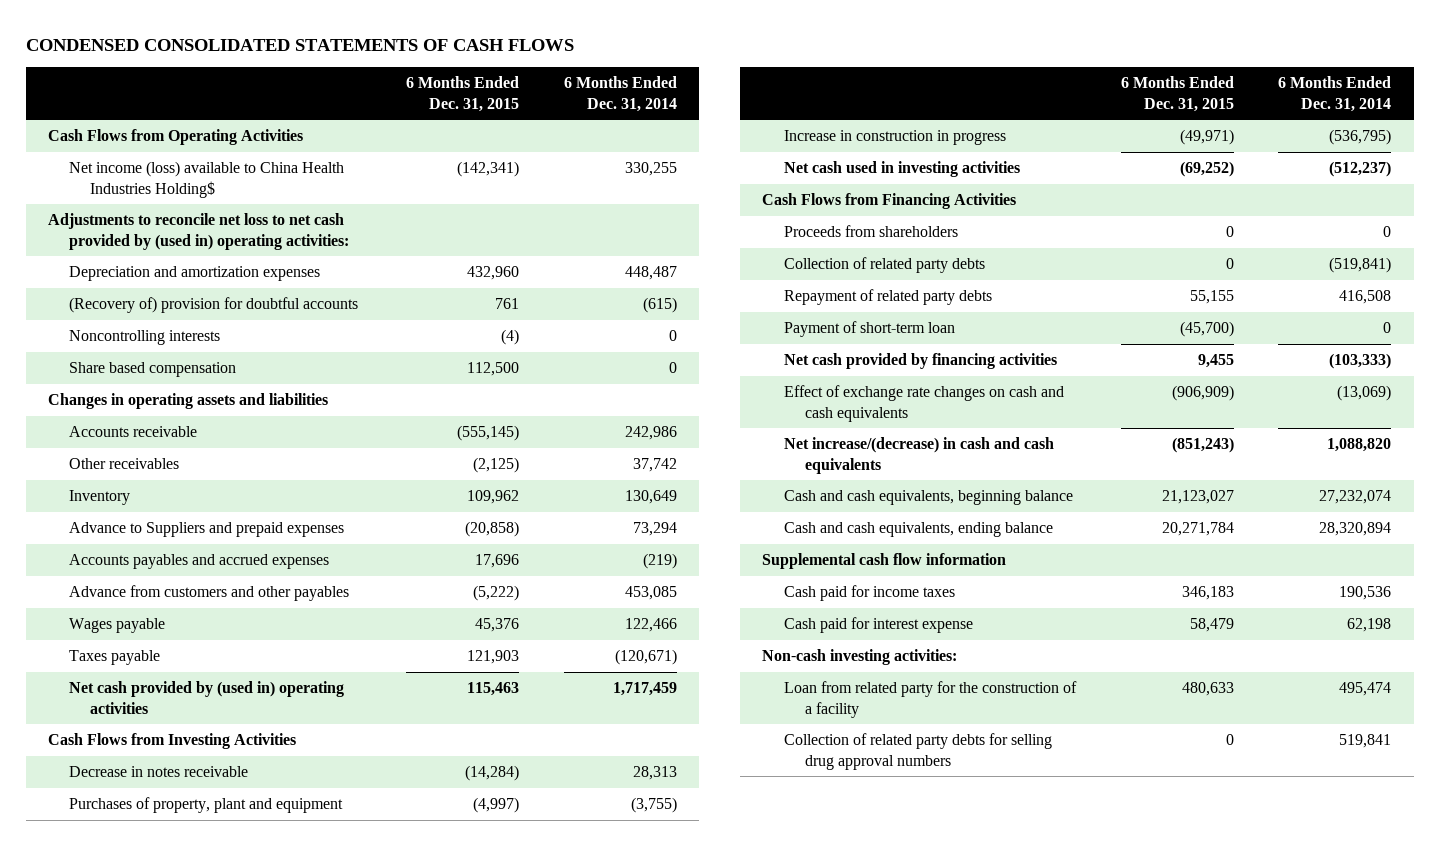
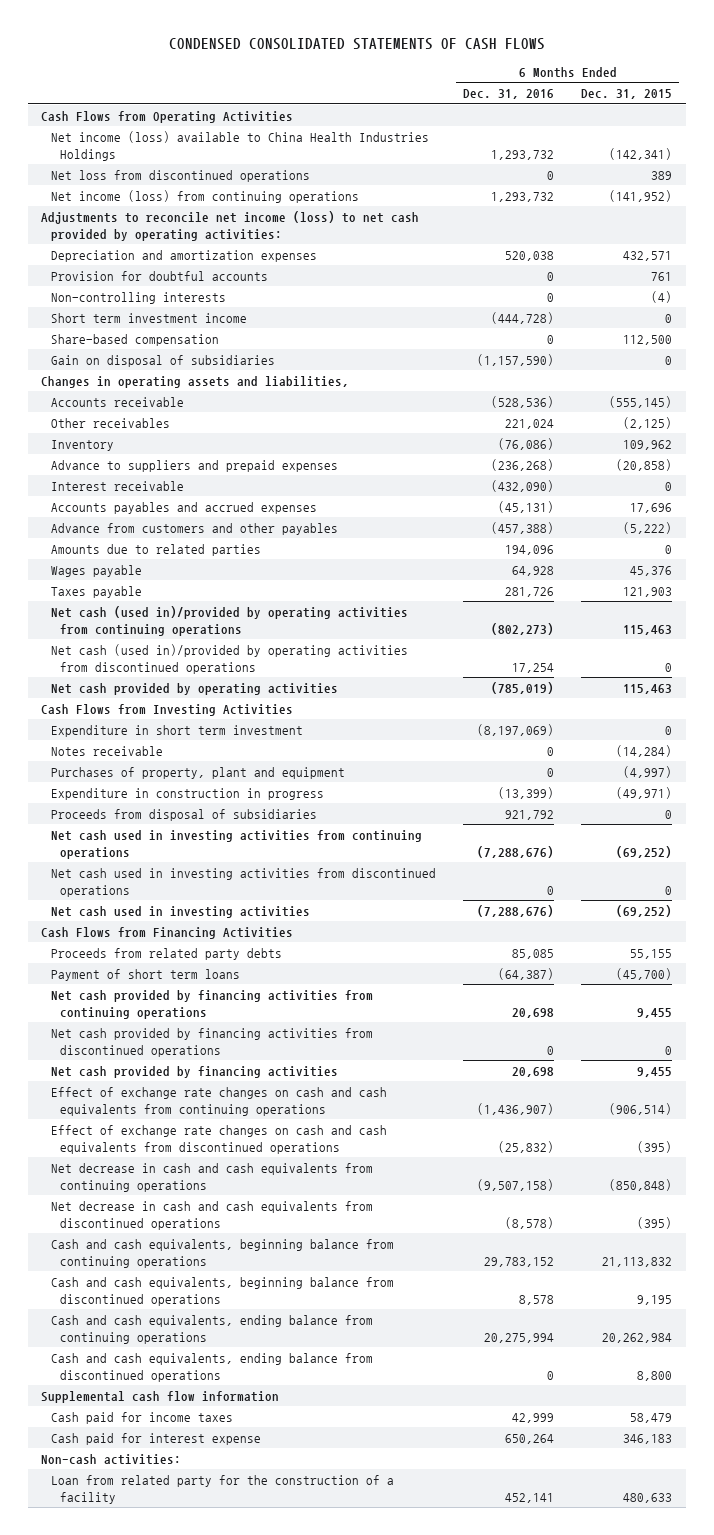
- | 6 Months Ended Dec. 31, 2015 | 6 Months Ended Dec. 31, 2014
+ | 6 Months Ended Dec. 31, 2016 | 6 Months Ended Dec. 31, 2015
- Net income (loss) available to China Health Industries Holding$ | (142,341) | 330,255
- Adjustments to reconcile net loss to net cash provided by (used in) operating activities:
- Depreciation and amortization expenses | 432,960 | 448,487
- (Recovery of) provision for doubtful accounts | 761 | (615)
- Noncontrolling interests | (4) | 0
- Share based compensation | 112,500 | 0
- Changes in operating assets and liabilities
+ Net income (loss) available to China Health Industries Holdings | 1,293,732 | (142,341)
+ Net loss from discontinued operations | 0 | 389
+ Net income (loss) from continuing operations | 1,293,732 | (141,952)
+ Adjustments to reconcile net income (loss) to net cash provided by operating activities:
+ Depreciation and amortization expenses | 520,038 | 432,571
+ Provision for doubtful accounts | 0 | 761
+ Non-controlling interests | 0 | (4)
+ Short term investment income | (444,728) | 0
+ Share-based compensation | 0 | 112,500
+ Gain on disposal of subsidiaries | (1,157,590) | 0
+ Changes in operating assets and liabilities,
- Advance to Suppliers and prepaid expenses | (20,858) | 73,294
+ Advance to suppliers and prepaid expenses | (236,268) | (20,858)
+ Interest receivable | (432,090) | 0
+ Amounts due to related parties | 194,096 | 0
- Net cash provided by (used in) operating activities | 115,463 | 1,717,459
+ Net cash (used in)/provided by operating activities from continuing operations | (802,273) | 115,463
+ Net cash (used in)/provided by operating activities from discontinued operations | 17,254 | 0
+ Net cash provided by operating activities | (785,019) | 115,463
- Decrease in notes receivable | (14,284) | 28,313
+ Expenditure in short term investment | (8,197,069) | 0
+ Notes receivable | 0 | (14,284)
- Increase in construction in progress | (49,971) | (536,795)
+ Expenditure in construction in progress | (13,399) | (49,971)
+ Proceeds from disposal of subsidiaries | 921,792 | 0
+ Net cash used in investing activities from continuing operations | (7,288,676) | (69,252)
+ Net cash used in investing activities from discontinued operations | 0 | 0
- Proceeds from shareholders | 0 | 0
- Collection of related party debts | 0 | (519,841)
- Repayment of related party debts | 55,155 | 416,508
- Payment of short-term loan | (45,700) | 0
+ Proceeds from related party debts | 85,085 | 55,155
+ Payment of short term loans | (64,387) | (45,700)
+ Net cash provided by financing activities from continuing operations | 20,698 | 9,455
+ Net cash provided by financing activities from discontinued operations | 0 | 0
- Effect of exchange rate changes on cash and cash equivalents | (906,909) | (13,069)
- Net increase/(decrease) in cash and cash equivalents | (851,243) | 1,088,820
- Cash and cash equivalents, beginning balance | 21,123,027 | 27,232,074
- Cash and cash equivalents, ending balance | 20,271,784 | 28,320,894
+ Effect of exchange rate changes on cash and cash equivalents from continuing operations | (1,436,907) | (906,514)
+ Effect of exchange rate changes on cash and cash equivalents from discontinued operations | (25,832) | (395)
+ Net decrease in cash and cash equivalents from continuing operations | (9,507,158) | (850,848)
+ Net decrease in cash and cash equivalents from discontinued operations | (8,578) | (395)
+ Cash and cash equivalents, beginning balance from continuing operations | 29,783,152 | 21,113,832
+ Cash and cash equivalents, beginning balance from discontinued operations | 8,578 | 9,195
+ Cash and cash equivalents, ending balance from continuing operations | 20,275,994 | 20,262,984
+ Cash and cash equivalents, ending balance from discontinued operations | 0 | 8,800
- Cash paid for income taxes | 346,183 | 190,536
- Cash paid for interest expense | 58,479 | 62,198
- Non-cash investing activities:
+ Cash paid for income taxes | 42,999 | 58,479
+ Cash paid for interest expense | 650,264 | 346,183
+ Non-cash activities:
- Collection of related party debts for selling drug approval numbers | 0 | 519,841

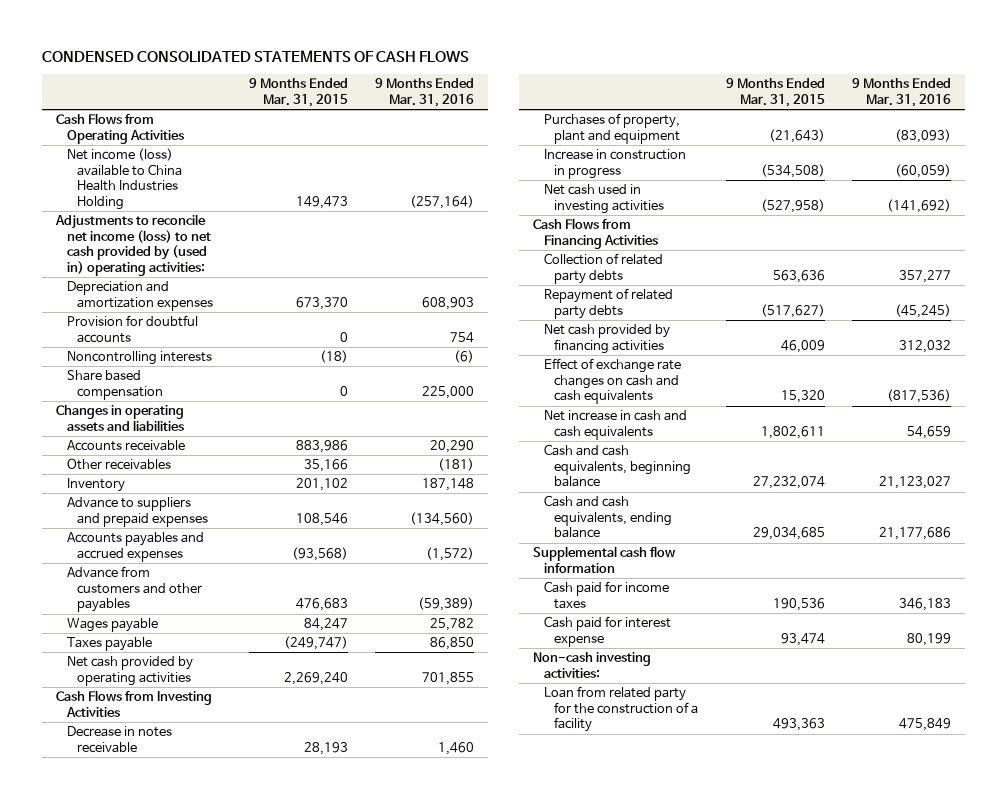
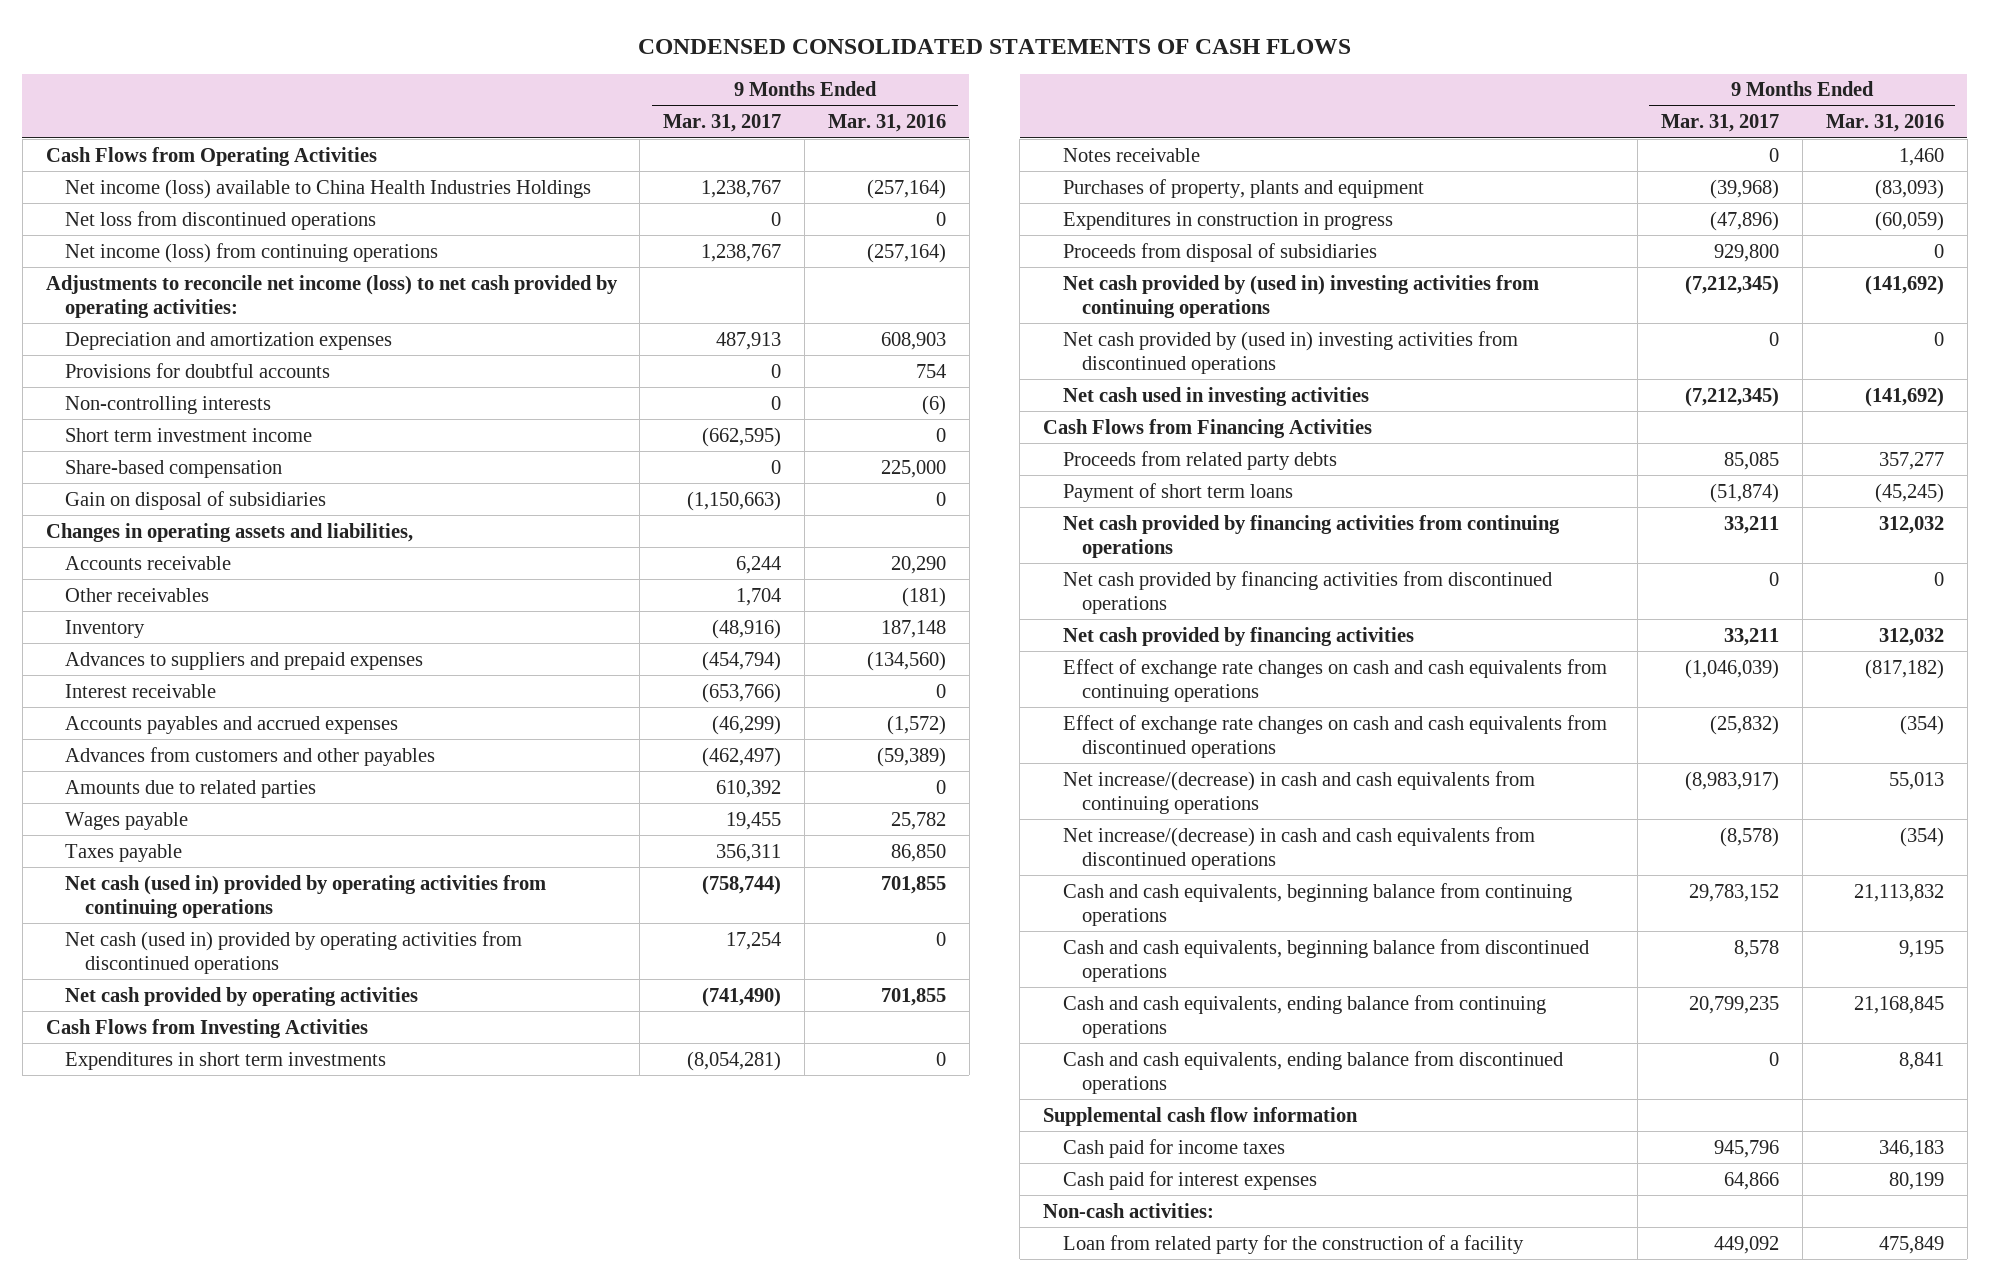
- | 9 Months Ended Mar. 31, 2015 | 9 Months Ended Mar. 31, 2016
+ | 9 Months Ended Mar. 31, 2017 | 9 Months Ended Mar. 31, 2016
- Net income (loss) available to China Health Industries Holding | 149,473 | (257,164)
- Adjustments to reconcile net income (loss) to net cash provided by (used in) operating activities:
+ Net income (loss) available to China Health Industries Holdings | 1,238,767 | (257,164)
+ Net loss from discontinued operations | 0 | 0
+ Net income (loss) from continuing operations | 1,238,767 | (257,164)
+ Adjustments to reconcile net income (loss) to net cash provided by operating activities:
- Provision for doubtful accounts | 0 | 754
- Noncontrolling interests | (18) | (6)
- Share based compensation | 0 | 225,000
- Changes in operating assets and liabilities
+ Provisions for doubtful accounts | 0 | 754
+ Non-controlling interests | 0 | (6)
+ Short term investment income | (662,595) | 0
+ Share-based compensation | 0 | 225,000
+ Gain on disposal of subsidiaries | (1,150,663) | 0
+ Changes in operating assets and liabilities,
- Advance to suppliers and prepaid expenses | 108,546 | (134,560)
+ Advances to suppliers and prepaid expenses | (454,794) | (134,560)
+ Interest receivable | (653,766) | 0
- Advance from customers and other payables | 476,683 | (59,389)
+ Advances from customers and other payables | (462,497) | (59,389)
+ Amounts due to related parties | 610,392 | 0
+ Net cash (used in) provided by operating activities from continuing operations | (758,744) | 701,855
+ Net cash (used in) provided by operating activities from discontinued operations | 17,254 | 0
- Decrease in notes receivable | 28,193 | 1,460
- Purchases of property, plant and equipment | (21,643) | (83,093)
- Increase in construction in progress | (534,508) | (60,059)
+ Expenditures in short term investments | (8,054,281) | 0
+ Notes receivable | 0 | 1,460
+ Purchases of property, plants and equipment | (39,968) | (83,093)
+ Expenditures in construction in progress | (47,896) | (60,059)
+ Proceeds from disposal of subsidiaries | 929,800 | 0
+ Net cash provided by (used in) investing activities from continuing operations | (7,212,345) | (141,692)
+ Net cash provided by (used in) investing activities from discontinued operations | 0 | 0
- Collection of related party debts | 563,636 | 357,277
- Repayment of related party debts | (517,627) | (45,245)
+ Proceeds from related party debts | 85,085 | 357,277
+ Payment of short term loans | (51,874) | (45,245)
+ Net cash provided by financing activities from continuing operations | 33,211 | 312,032
+ Net cash provided by financing activities from discontinued operations | 0 | 0
- Effect of exchange rate changes on cash and cash equivalents | 15,320 | (817,536)
- Net increase in cash and cash equivalents | 1,802,611 | 54,659
- Cash and cash equivalents, beginning balance | 27,232,074 | 21,123,027
- Cash and cash equivalents, ending balance | 29,034,685 | 21,177,686
+ Effect of exchange rate changes on cash and cash equivalents from continuing operations | (1,046,039) | (817,182)
+ Effect of exchange rate changes on cash and cash equivalents from discontinued operations | (25,832) | (354)
+ Net increase/(decrease) in cash and cash equivalents from continuing operations | (8,983,917) | 55,013
+ Net increase/(decrease) in cash and cash equivalents from discontinued operations | (8,578) | (354)
+ Cash and cash equivalents, beginning balance from continuing operations | 29,783,152 | 21,113,832
+ Cash and cash equivalents, beginning balance from discontinued operations | 8,578 | 9,195
+ Cash and cash equivalents, ending balance from continuing operations | 20,799,235 | 21,168,845
+ Cash and cash equivalents, ending balance from discontinued operations | 0 | 8,841
- Cash paid for interest expense | 93,474 | 80,199
- Non-cash investing activities:
+ Cash paid for interest expenses | 64,866 | 80,199
+ Non-cash activities:

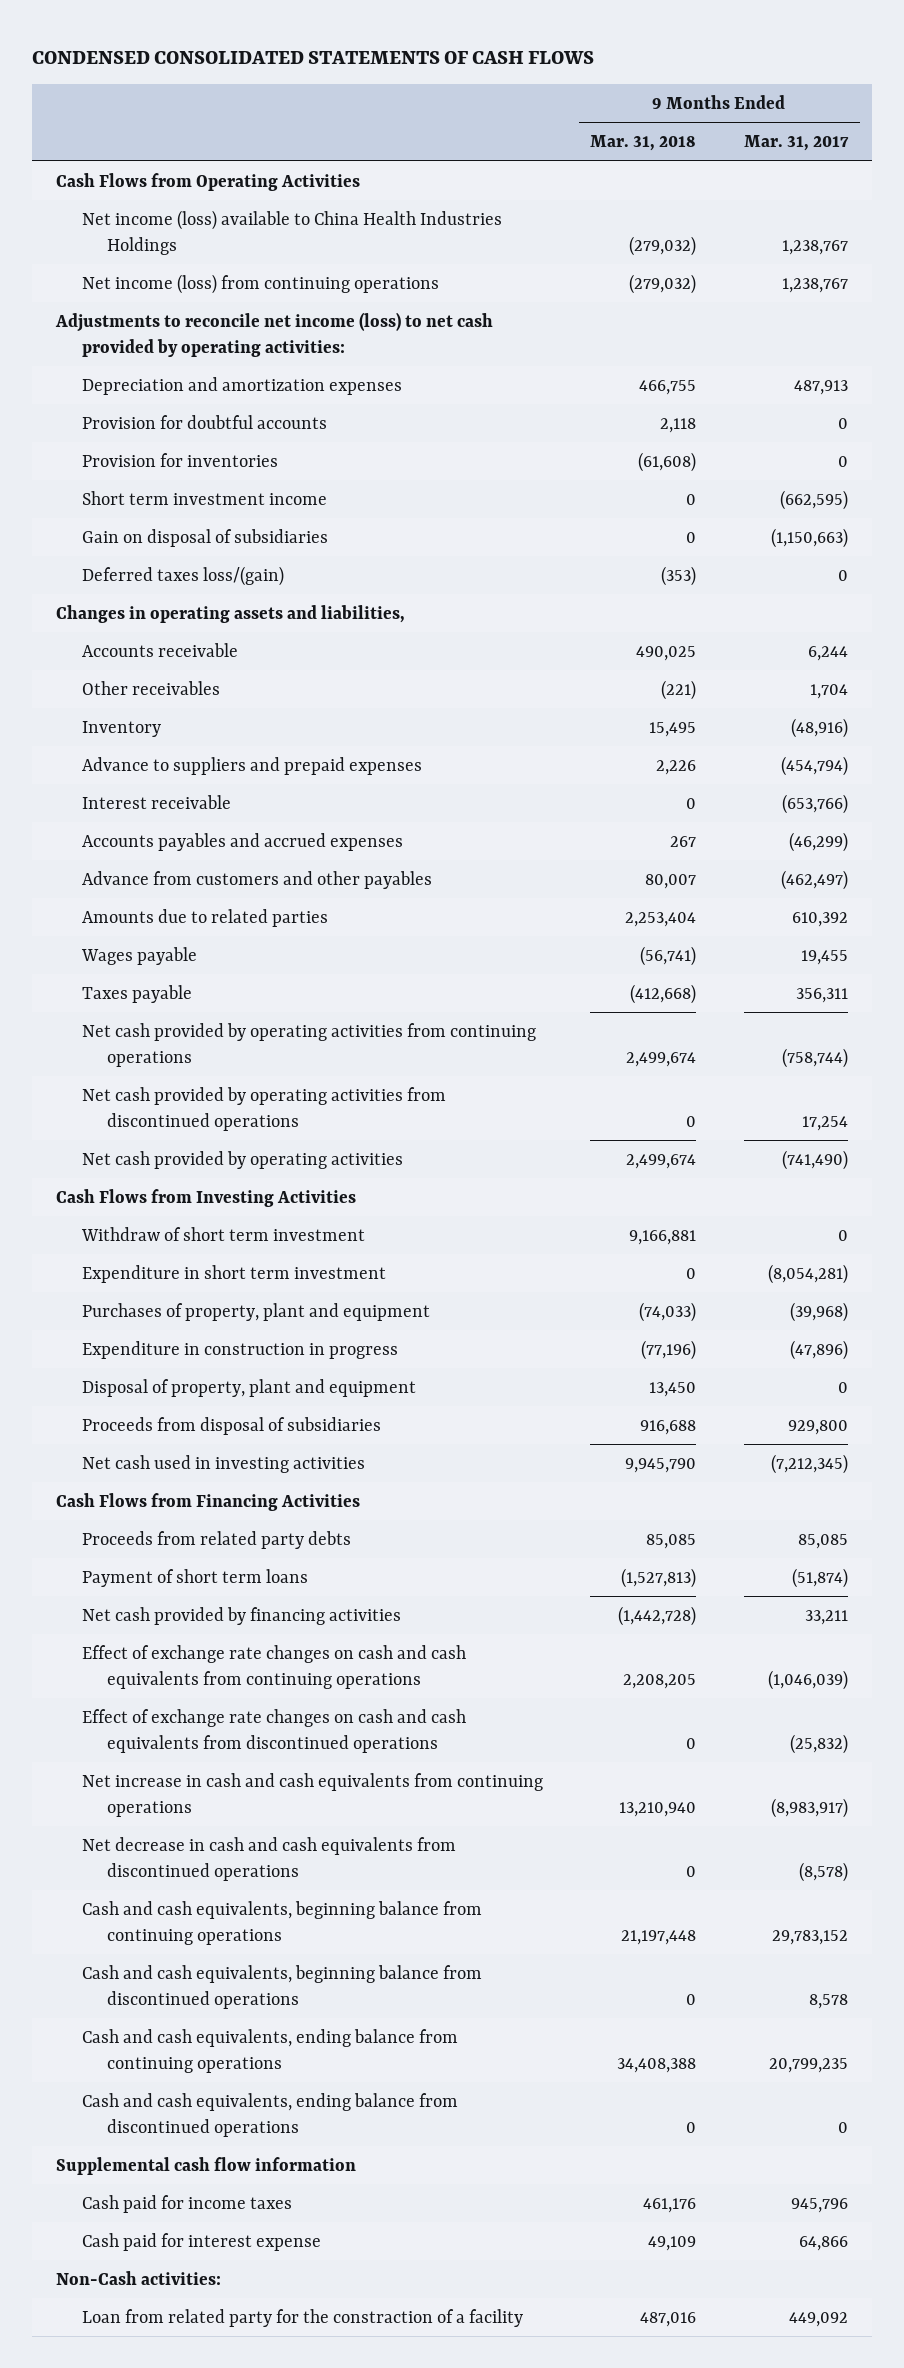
- | 9 Months Ended Mar. 31, 2017 | 9 Months Ended Mar. 31, 2016
+ | 9 Months Ended Mar. 31, 2018 | 9 Months Ended Mar. 31, 2017
- Net loss from discontinued operations | 0 | 0
- Provisions for doubtful accounts | 0 | 754
- Non-controlling interests | 0 | (6)
+ Provision for doubtful accounts | 2,118 | 0
+ Provision for inventories | (61,608) | 0
- Share-based compensation | 0 | 225,000
+ Deferred taxes loss/(gain) | (353) | 0
- Advances to suppliers and prepaid expenses | (454,794) | (134,560)
+ Advance to suppliers and prepaid expenses | 2,226 | (454,794)
- Advances from customers and other payables | (462,497) | (59,389)
+ Advance from customers and other payables | 80,007 | (462,497)
- Net cash (used in) provided by operating activities from continuing operations | (758,744) | 701,855
- Net cash (used in) provided by operating activities from discontinued operations | 17,254 | 0
+ Net cash provided by operating activities from continuing operations | 2,499,674 | (758,744)
+ Net cash provided by operating activities from discontinued operations | 0 | 17,254
- Expenditures in short term investments | (8,054,281) | 0
- Notes receivable | 0 | 1,460
- Purchases of property, plants and equipment | (39,968) | (83,093)
- Expenditures in construction in progress | (47,896) | (60,059)
+ Withdraw of short term investment | 9,166,881 | 0
+ Expenditure in short term investment | 0 | (8,054,281)
+ Purchases of property, plant and equipment | (74,033) | (39,968)
+ Expenditure in construction in progress | (77,196) | (47,896)
+ Disposal of property, plant and equipment | 13,450 | 0
- Net cash provided by (used in) investing activities from continuing operations | (7,212,345) | (141,692)
- Net cash provided by (used in) investing activities from discontinued operations | 0 | 0
- Net cash provided by financing activities from continuing operations | 33,211 | 312,032
- Net cash provided by financing activities from discontinued operations | 0 | 0
- Net increase/(decrease) in cash and cash equivalents from continuing operations | (8,983,917) | 55,013
- Net increase/(decrease) in cash and cash equivalents from discontinued operations | (8,578) | (354)
+ Net increase in cash and cash equivalents from continuing operations | 13,210,940 | (8,983,917)
+ Net decrease in cash and cash equivalents from discontinued operations | 0 | (8,578)
- Cash paid for interest expenses | 64,866 | 80,199
- Non-cash activities:
- Loan from related party for the construction of a facility | 449,092 | 475,849
+ Cash paid for interest expense | 49,109 | 64,866
+ Non-Cash activities:
+ Loan from related party for the constraction of a facility | 487,016 | 449,092

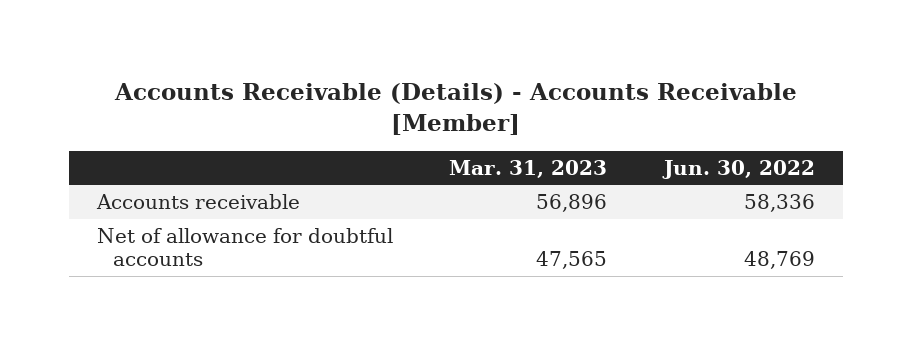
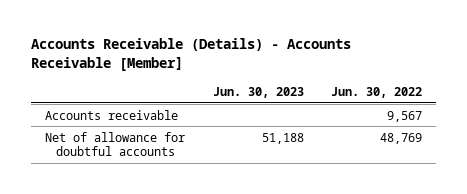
- | Mar. 31, 2023 | Jun. 30, 2022
+ | Jun. 30, 2023 | Jun. 30, 2022
- Accounts receivable | 56,896 | 58,336
+ Accounts receivable | | 9,567

